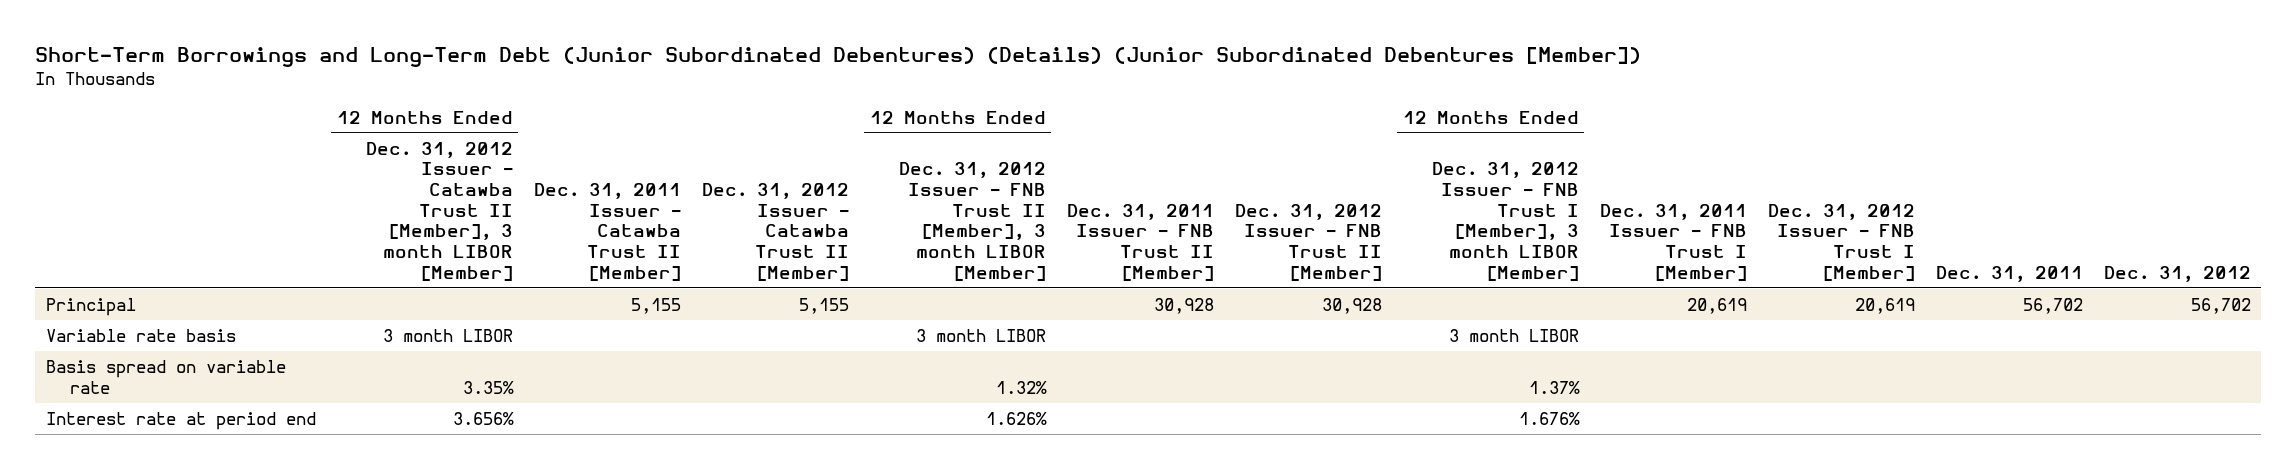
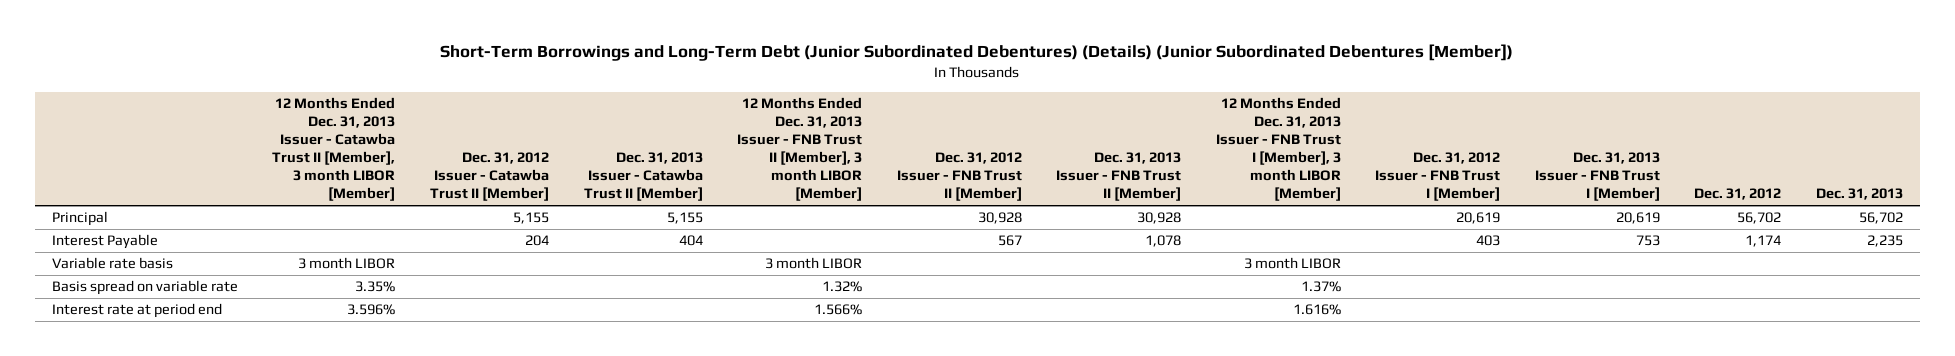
- | 12 Months Ended Dec. 31, 2012 Issuer - Catawba Trust II [Member], 3 month LIBOR [Member] | Dec. 31, 2011 Issuer - Catawba Trust II [Member] | Dec. 31, 2012 Issuer - Catawba Trust II [Member] | 12 Months Ended Dec. 31, 2012 Issuer - FNB Trust II [Member], 3 month LIBOR [Member] | Dec. 31, 2011 Issuer - FNB Trust II [Member] | Dec. 31, 2012 Issuer - FNB Trust II [Member] | 12 Months Ended Dec. 31, 2012 Issuer - FNB Trust I [Member], 3 month LIBOR [Member] | Dec. 31, 2011 Issuer - FNB Trust I [Member] | Dec. 31, 2012 Issuer - FNB Trust I [Member] | Dec. 31, 2011 | Dec. 31, 2012
+ | 12 Months Ended Dec. 31, 2013 Issuer - Catawba Trust II [Member], 3 month LIBOR [Member] | Dec. 31, 2012 Issuer - Catawba Trust II [Member] | Dec. 31, 2013 Issuer - Catawba Trust II [Member] | 12 Months Ended Dec. 31, 2013 Issuer - FNB Trust II [Member], 3 month LIBOR [Member] | Dec. 31, 2012 Issuer - FNB Trust II [Member] | Dec. 31, 2013 Issuer - FNB Trust II [Member] | 12 Months Ended Dec. 31, 2013 Issuer - FNB Trust I [Member], 3 month LIBOR [Member] | Dec. 31, 2012 Issuer - FNB Trust I [Member] | Dec. 31, 2013 Issuer - FNB Trust I [Member] | Dec. 31, 2012 | Dec. 31, 2013
+ Interest Payable | | 204 | 404 | | 567 | 1,078 | | 403 | 753 | 1,174 | 2,235

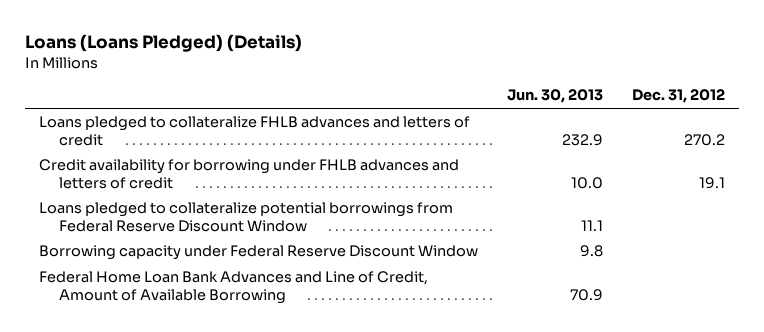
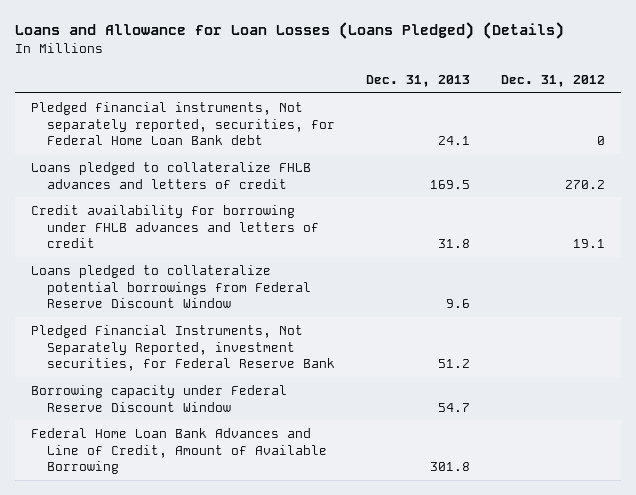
- Loans (Loans Pledged) (Details)
+ Loans and Allowance for Loan Losses (Loans Pledged) (Details)
- | Jun. 30, 2013 | Dec. 31, 2012
+ | Dec. 31, 2013 | Dec. 31, 2012
+ Pledged financial instruments, Not separately reported, securities, for Federal Home Loan Bank debt | 24.1 | 0
+ Pledged Financial Instruments, Not Separately Reported, investment securities, for Federal Reserve Bank | 51.2 |

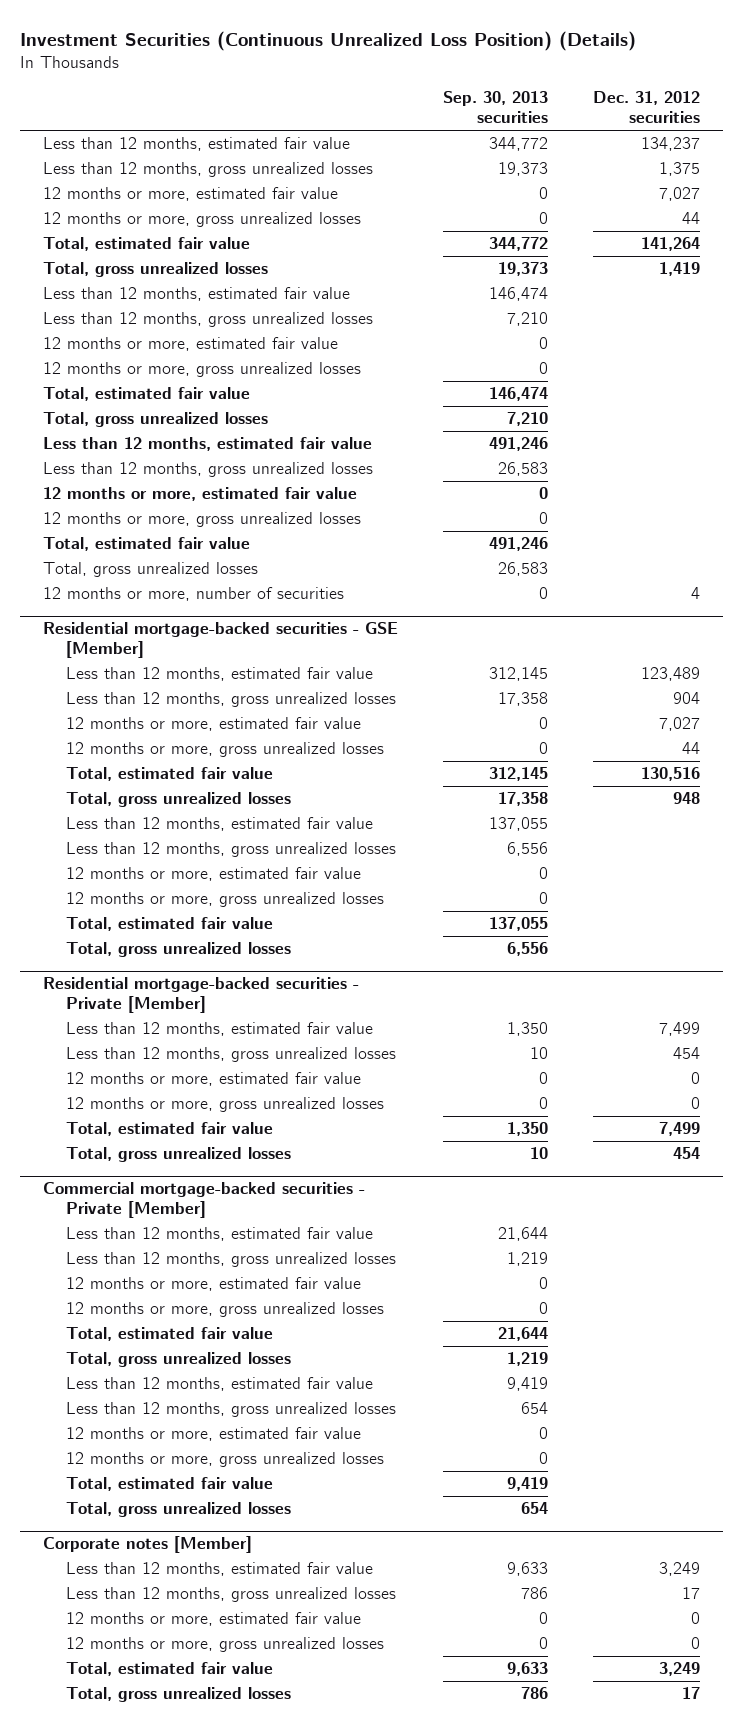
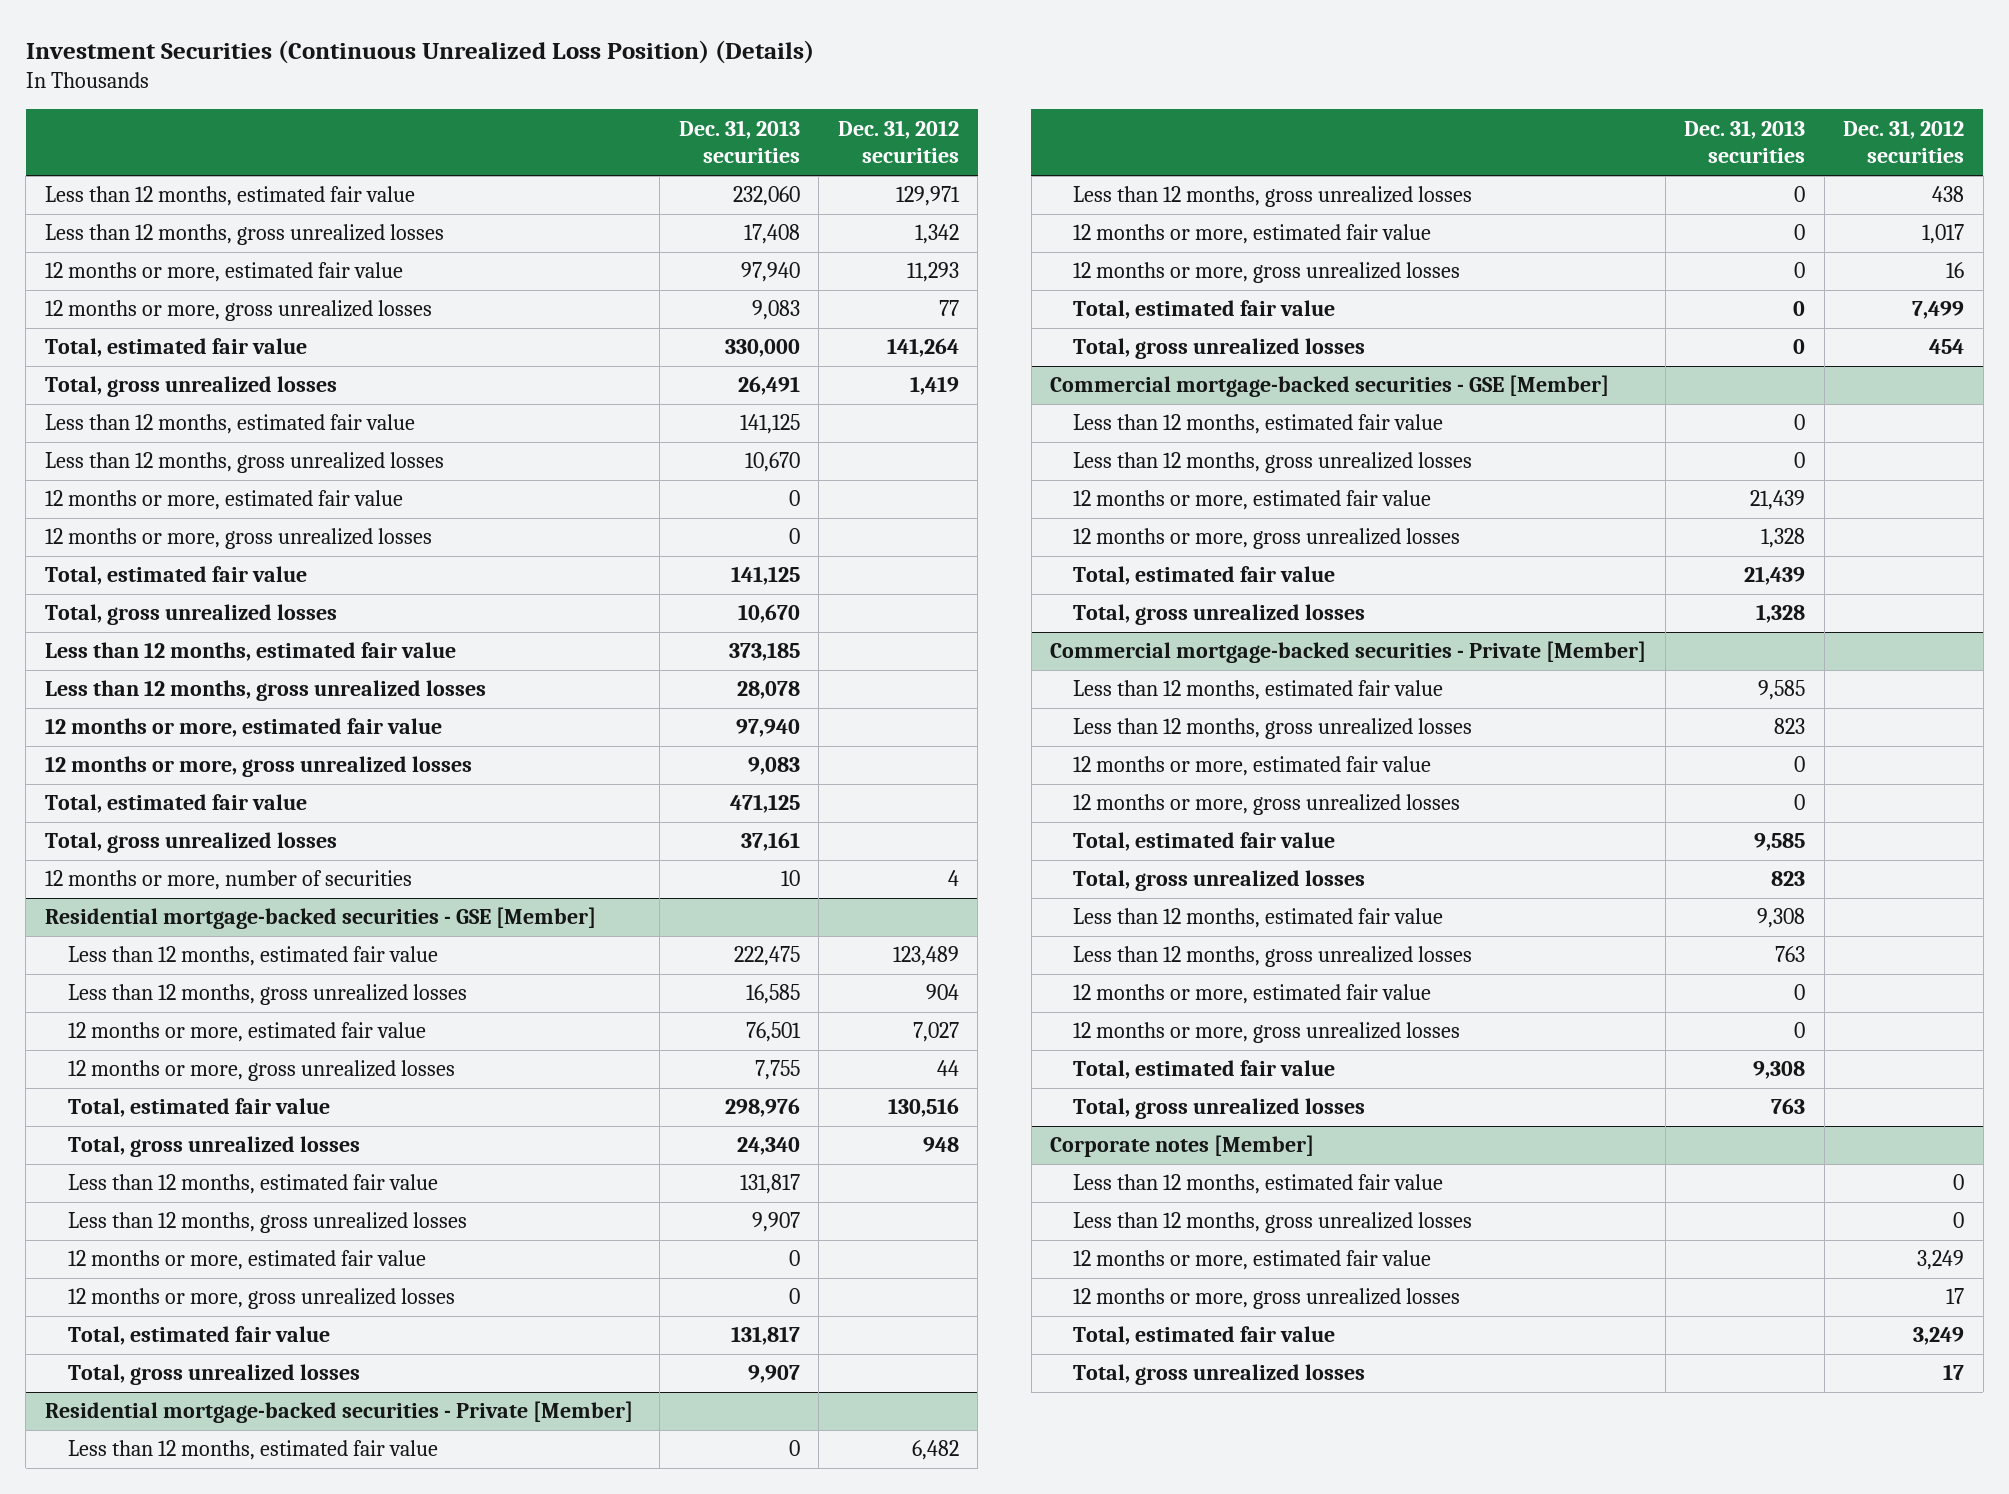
- | Sep. 30, 2013 securities | Dec. 31, 2012 securities
+ | Dec. 31, 2013 securities | Dec. 31, 2012 securities
- Less than 12 months, estimated fair value | 344,772 | 134,237
- Less than 12 months, gross unrealized losses | 19,373 | 1,375
- 12 months or more, estimated fair value | 0 | 7,027
- 12 months or more, gross unrealized losses | 0 | 44
+ Less than 12 months, estimated fair value | 232,060 | 129,971
+ Less than 12 months, gross unrealized losses | 17,408 | 1,342
+ 12 months or more, estimated fair value | 97,940 | 11,293
+ 12 months or more, gross unrealized losses | 9,083 | 77
@ Residential mortgage-backed securities - Private [Member]
- Less than 12 months, estimated fair value | 1,350 | 7,499
- Less than 12 months, gross unrealized losses | 10 | 454
- 12 months or more, estimated fair value | 0 | 0
- 12 months or more, gross unrealized losses | 0 | 0
+ Less than 12 months, estimated fair value | 0 | 6,482
+ Less than 12 months, gross unrealized losses | 0 | 438
+ 12 months or more, estimated fair value | 0 | 1,017
+ 12 months or more, gross unrealized losses | 0 | 16
+ Commercial mortgage-backed securities - GSE [Member]
+ Less than 12 months, estimated fair value | 0 |
+ Less than 12 months, gross unrealized losses | 0 |
+ 12 months or more, estimated fair value | 21,439 |
+ 12 months or more, gross unrealized losses | 1,328 |
+ Total, estimated fair value | 21,439 |
+ Total, gross unrealized losses | 1,328 |
@ Corporate notes [Member]
- Less than 12 months, estimated fair value | 9,633 | 3,249
- Less than 12 months, gross unrealized losses | 786 | 17
- 12 months or more, estimated fair value | 0 | 0
- 12 months or more, gross unrealized losses | 0 | 0
+ Less than 12 months, estimated fair value | | 0
+ Less than 12 months, gross unrealized losses | | 0
+ 12 months or more, estimated fair value | | 3,249
+ 12 months or more, gross unrealized losses | | 17

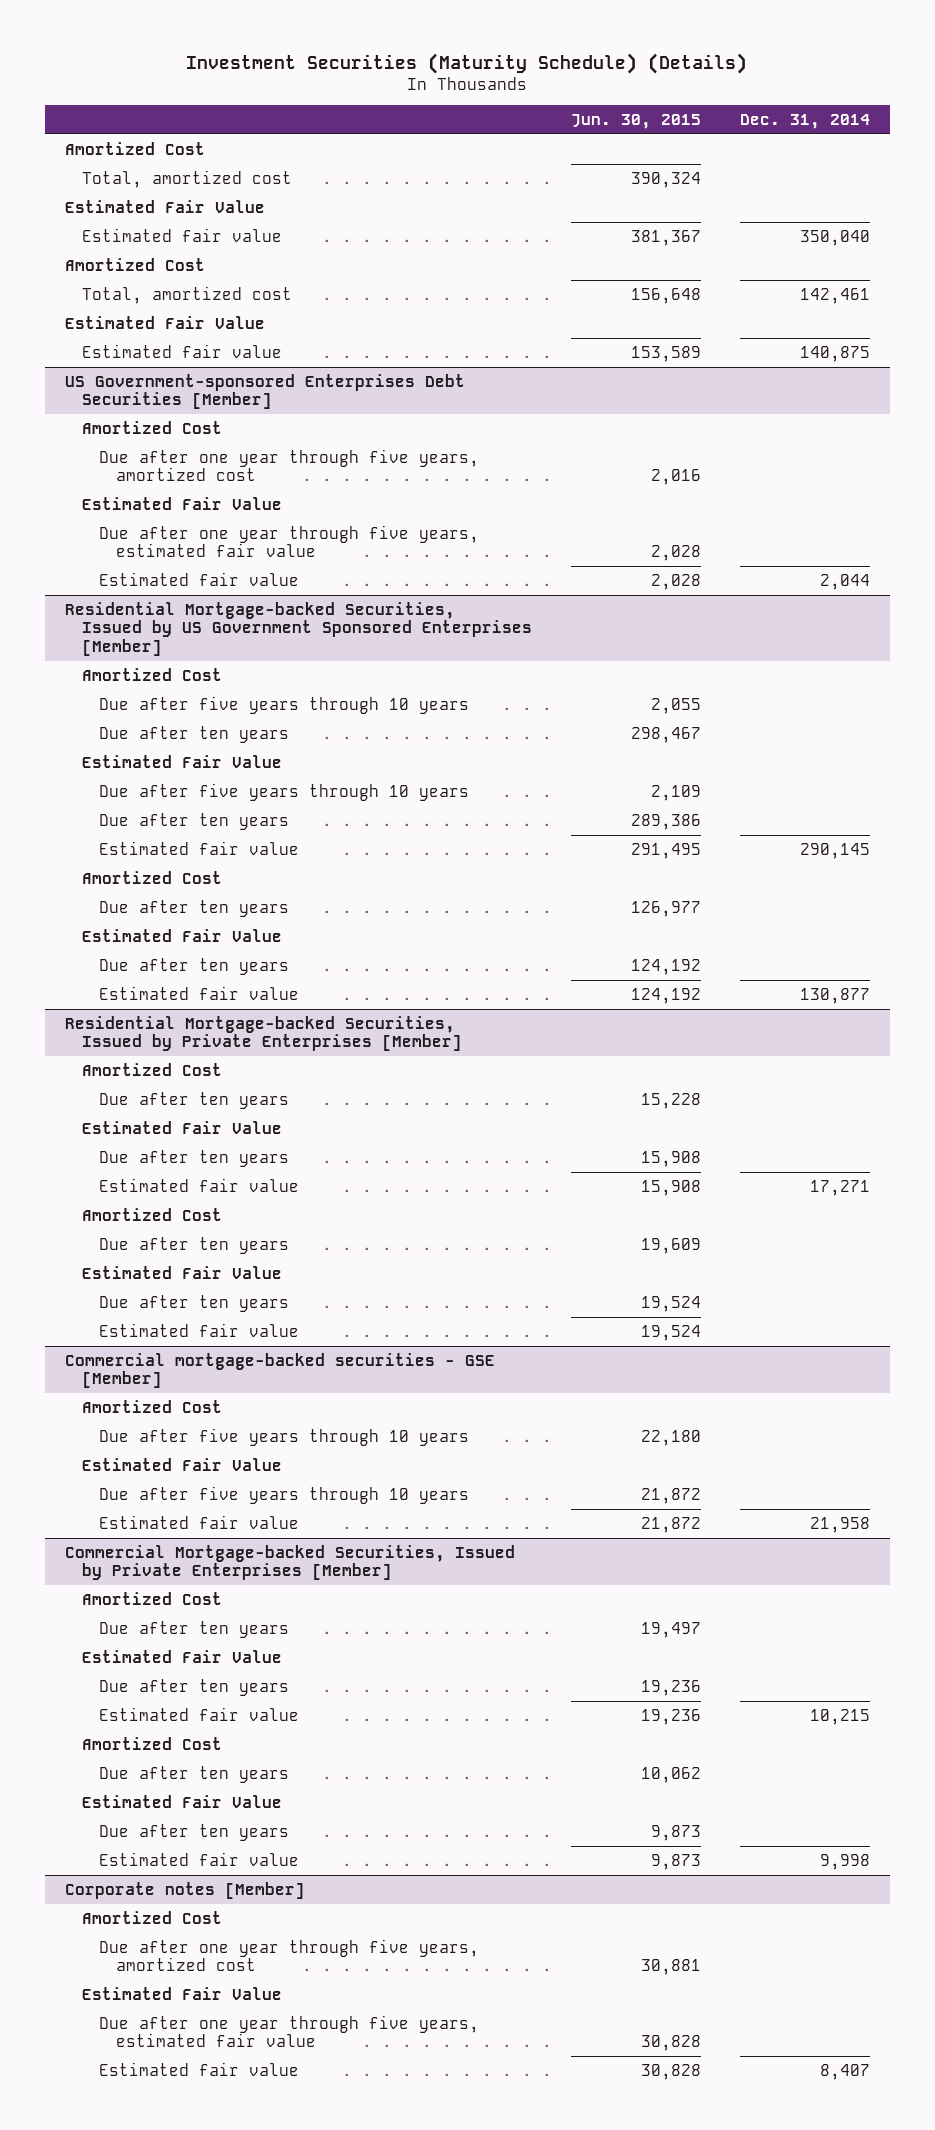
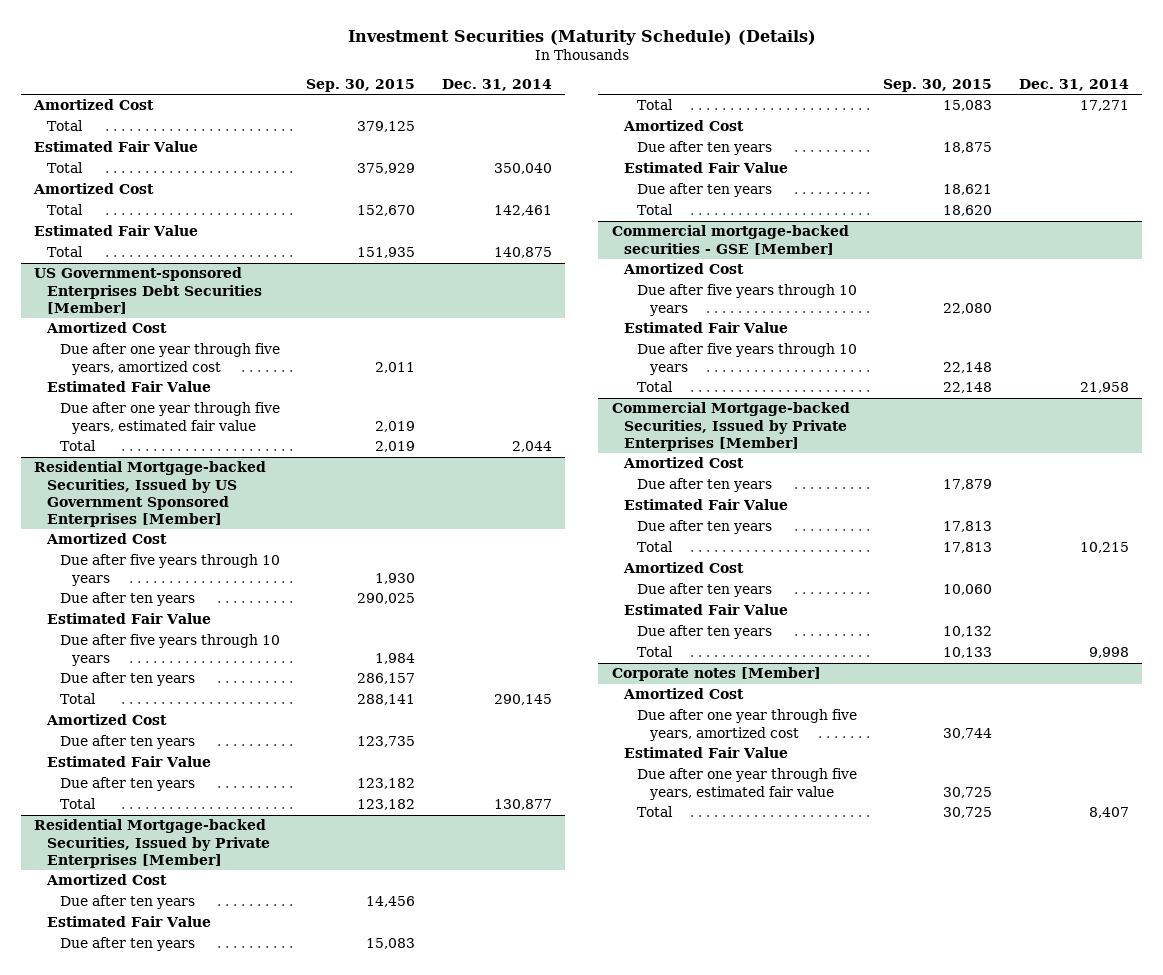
- | Jun. 30, 2015 | Dec. 31, 2014
+ | Sep. 30, 2015 | Dec. 31, 2014
- Total, amortized cost | 390,324 |
+ Total | 379,125 |
- Estimated fair value | 381,367 | 350,040
+ Total | 375,929 | 350,040
- Total, amortized cost | 156,648 | 142,461
+ Total | 152,670 | 142,461
- Estimated fair value | 153,589 | 140,875
+ Total | 151,935 | 140,875
@ US Government-sponsored Enterprises Debt Securities [Member]
- Estimated fair value | 2,028 | 2,044
+ Total | 2,019 | 2,044
@ Residential Mortgage-backed Securities, Issued by US Government Sponsored Enterprises [Member]
- Estimated fair value | 291,495 | 290,145
+ Total | 288,141 | 290,145
- Estimated fair value | 124,192 | 130,877
+ Total | 123,182 | 130,877
@ Residential Mortgage-backed Securities, Issued by Private Enterprises [Member]
- Estimated fair value | 15,908 | 17,271
+ Total | 15,083 | 17,271
- Estimated fair value | 19,524 |
+ Total | 18,620 |
@ Commercial mortgage-backed securities - GSE [Member]
- Estimated fair value | 21,872 | 21,958
+ Total | 22,148 | 21,958
@ Commercial Mortgage-backed Securities, Issued by Private Enterprises [Member]
- Estimated fair value | 19,236 | 10,215
+ Total | 17,813 | 10,215
- Estimated fair value | 9,873 | 9,998
+ Total | 10,133 | 9,998
@ Corporate notes [Member]
- Estimated fair value | 30,828 | 8,407
+ Total | 30,725 | 8,407

